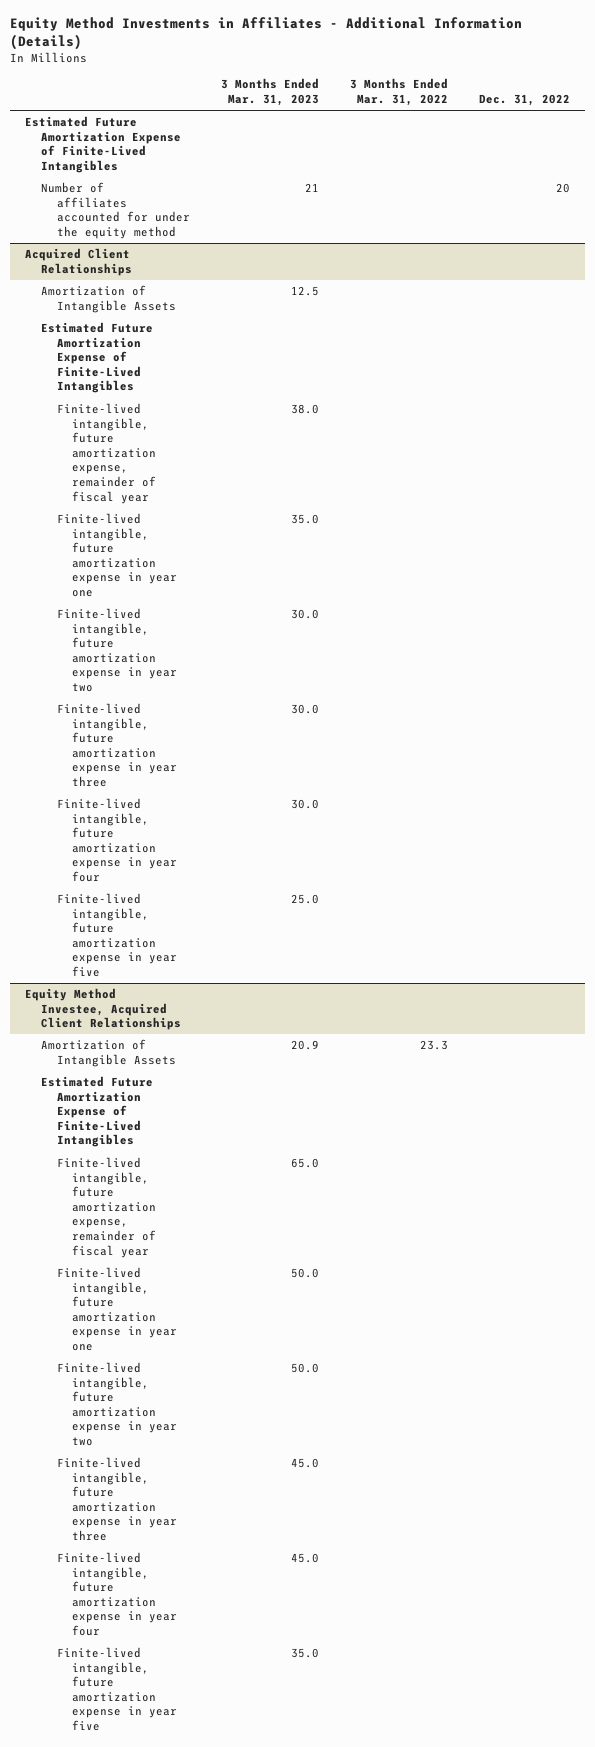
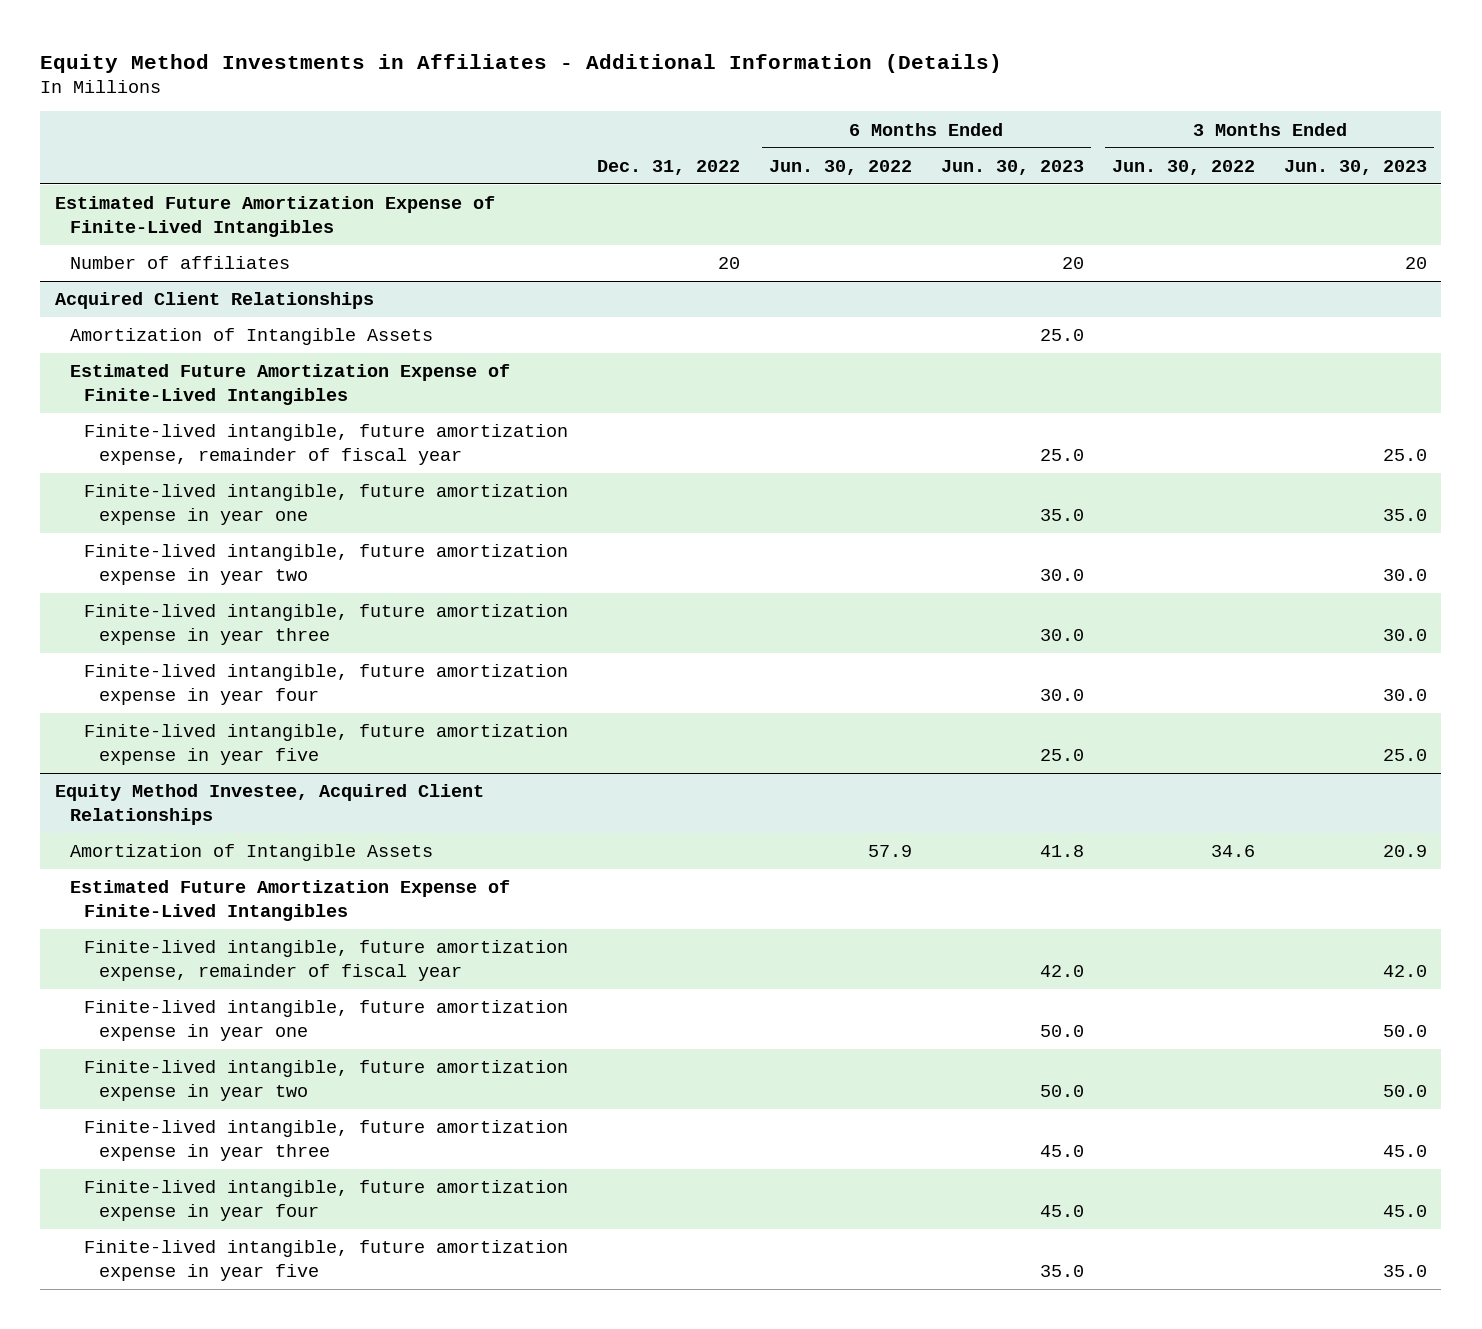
- | 3 Months Ended Mar. 31, 2023 | 3 Months Ended Mar. 31, 2022 | Dec. 31, 2022
+ | Dec. 31, 2022 | 6 Months Ended Jun. 30, 2022 | 6 Months Ended Jun. 30, 2023 | 3 Months Ended Jun. 30, 2022 | 3 Months Ended Jun. 30, 2023
- Number of affiliates accounted for under the equity method | 21 | | 20
+ Number of affiliates | 20 | | 20 | | 20

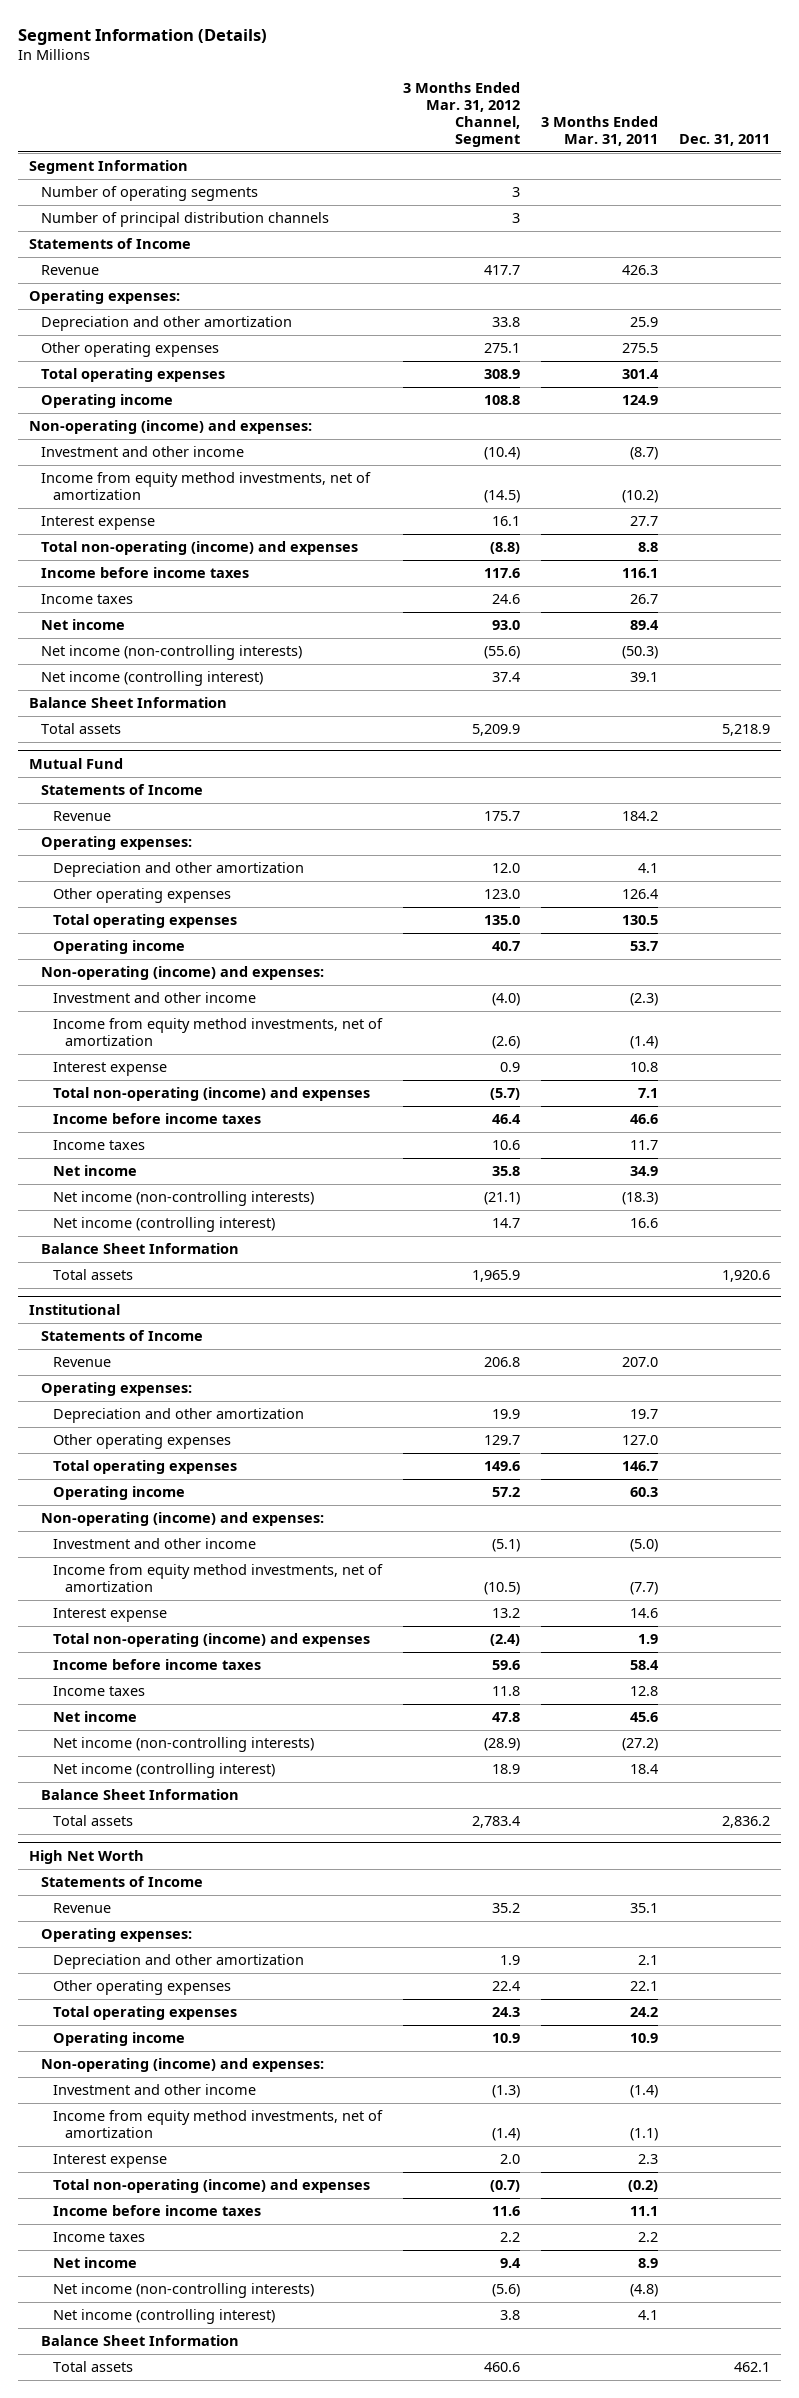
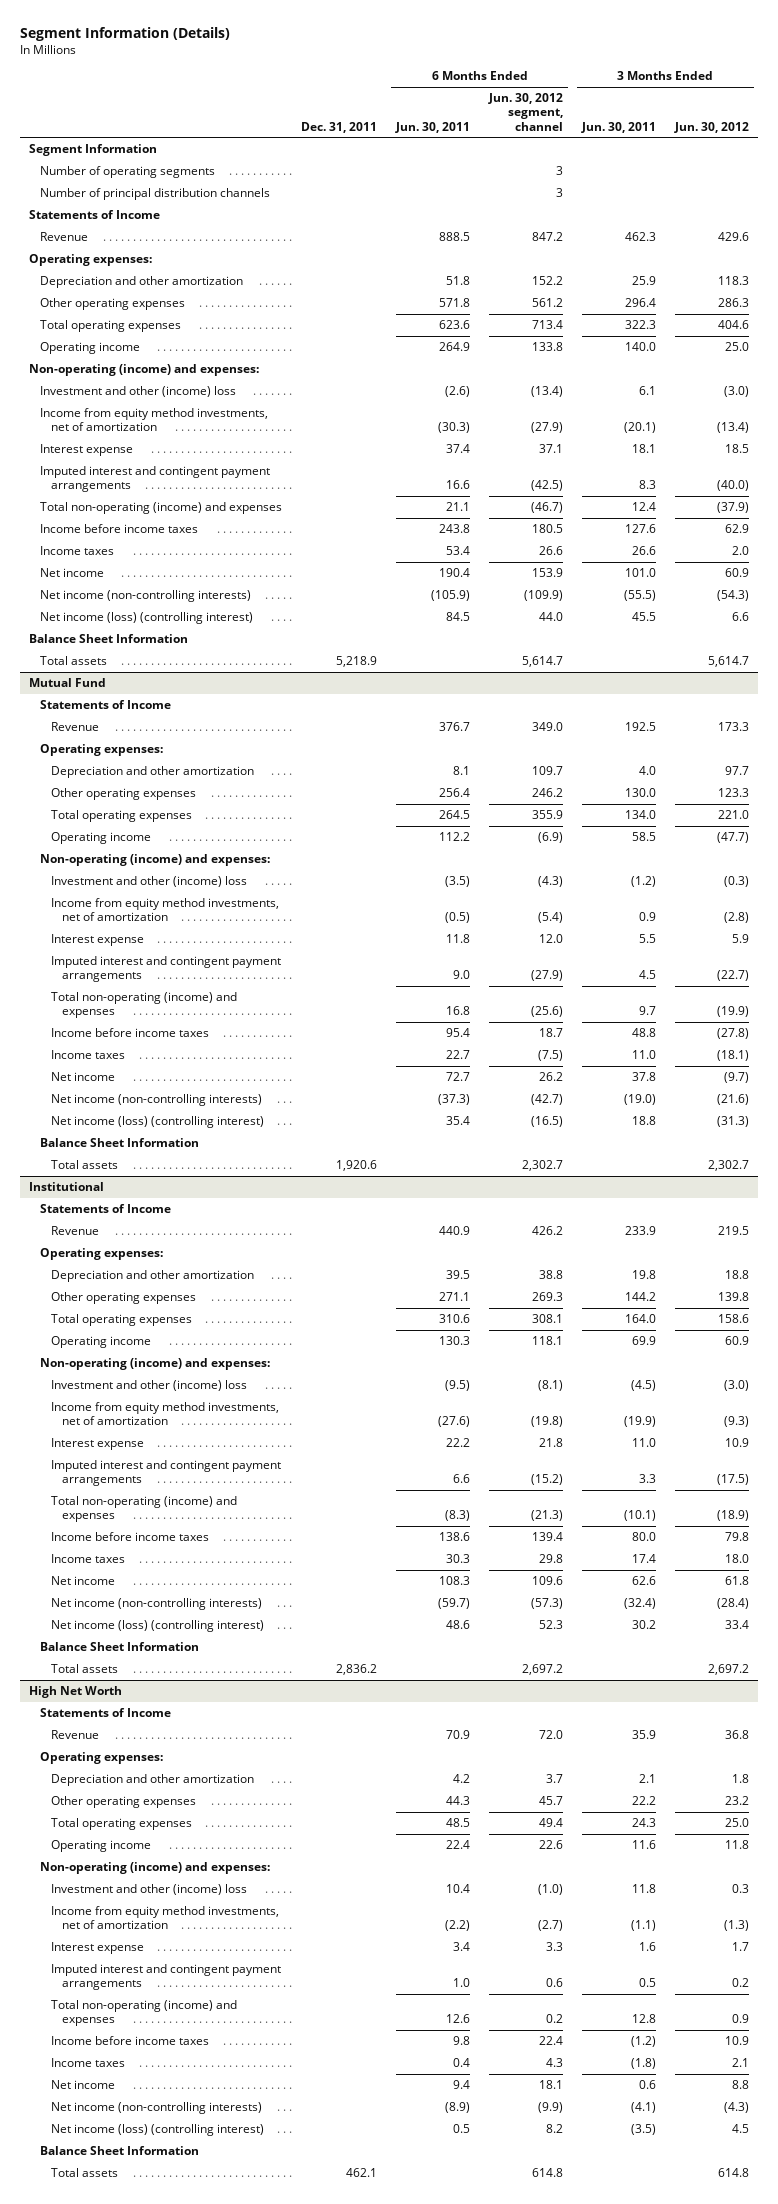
- | 3 Months Ended Mar. 31, 2012 Channel, Segment | 3 Months Ended Mar. 31, 2011 | Dec. 31, 2011
+ | Dec. 31, 2011 | 6 Months Ended Jun. 30, 2011 | 6 Months Ended Jun. 30, 2012 segment, channel | 3 Months Ended Jun. 30, 2011 | 3 Months Ended Jun. 30, 2012
- Investment and other income | (10.4) | (8.7) |
+ Investment and other (income) loss | | (2.6) | (13.4) | 6.1 | (3.0)
+ Imputed interest and contingent payment arrangements | | 16.6 | (42.5) | 8.3 | (40.0)
- Net income (controlling interest) | 37.4 | 39.1 |
+ Net income (loss) (controlling interest) | | 84.5 | 44.0 | 45.5 | 6.6
@ Mutual Fund
- Investment and other income | (4.0) | (2.3) |
+ Investment and other (income) loss | | (3.5) | (4.3) | (1.2) | (0.3)
+ Imputed interest and contingent payment arrangements | | 9.0 | (27.9) | 4.5 | (22.7)
- Net income (controlling interest) | 14.7 | 16.6 |
+ Net income (loss) (controlling interest) | | 35.4 | (16.5) | 18.8 | (31.3)
@ Institutional
- Investment and other income | (5.1) | (5.0) |
+ Investment and other (income) loss | | (9.5) | (8.1) | (4.5) | (3.0)
+ Imputed interest and contingent payment arrangements | | 6.6 | (15.2) | 3.3 | (17.5)
- Net income (controlling interest) | 18.9 | 18.4 |
+ Net income (loss) (controlling interest) | | 48.6 | 52.3 | 30.2 | 33.4
@ High Net Worth
- Investment and other income | (1.3) | (1.4) |
+ Investment and other (income) loss | | 10.4 | (1.0) | 11.8 | 0.3
+ Imputed interest and contingent payment arrangements | | 1.0 | 0.6 | 0.5 | 0.2
- Net income (controlling interest) | 3.8 | 4.1 |
+ Net income (loss) (controlling interest) | | 0.5 | 8.2 | (3.5) | 4.5

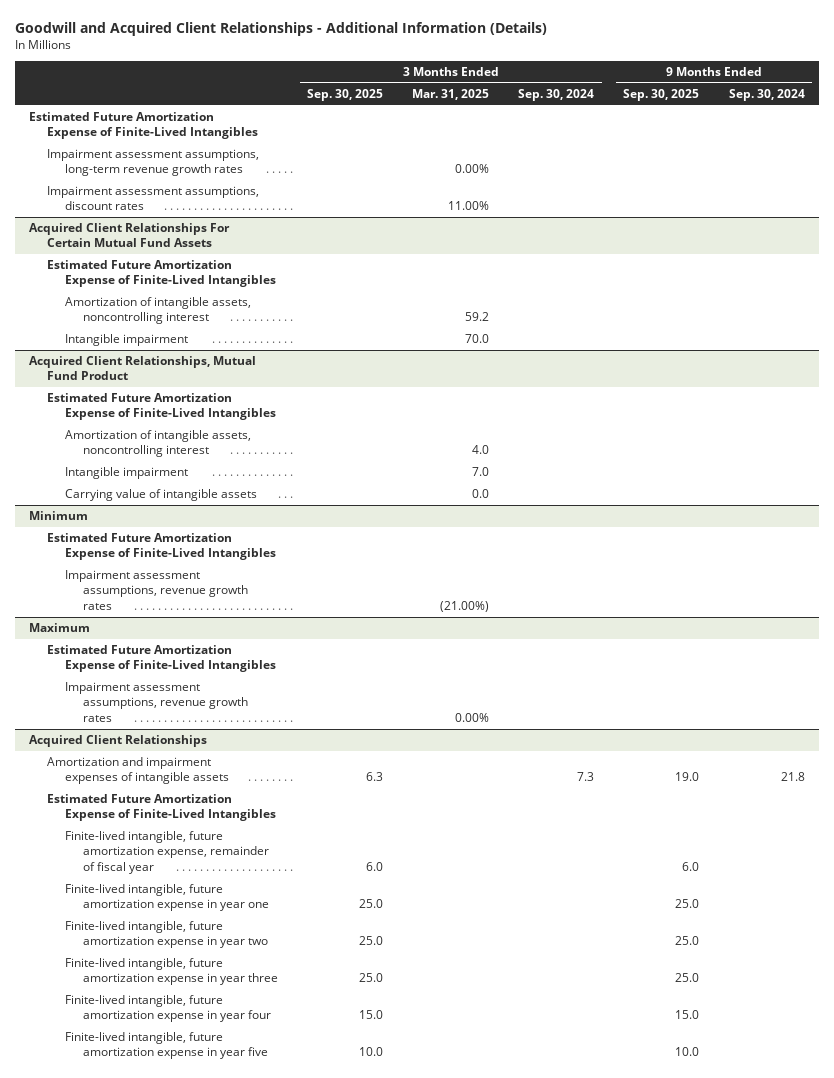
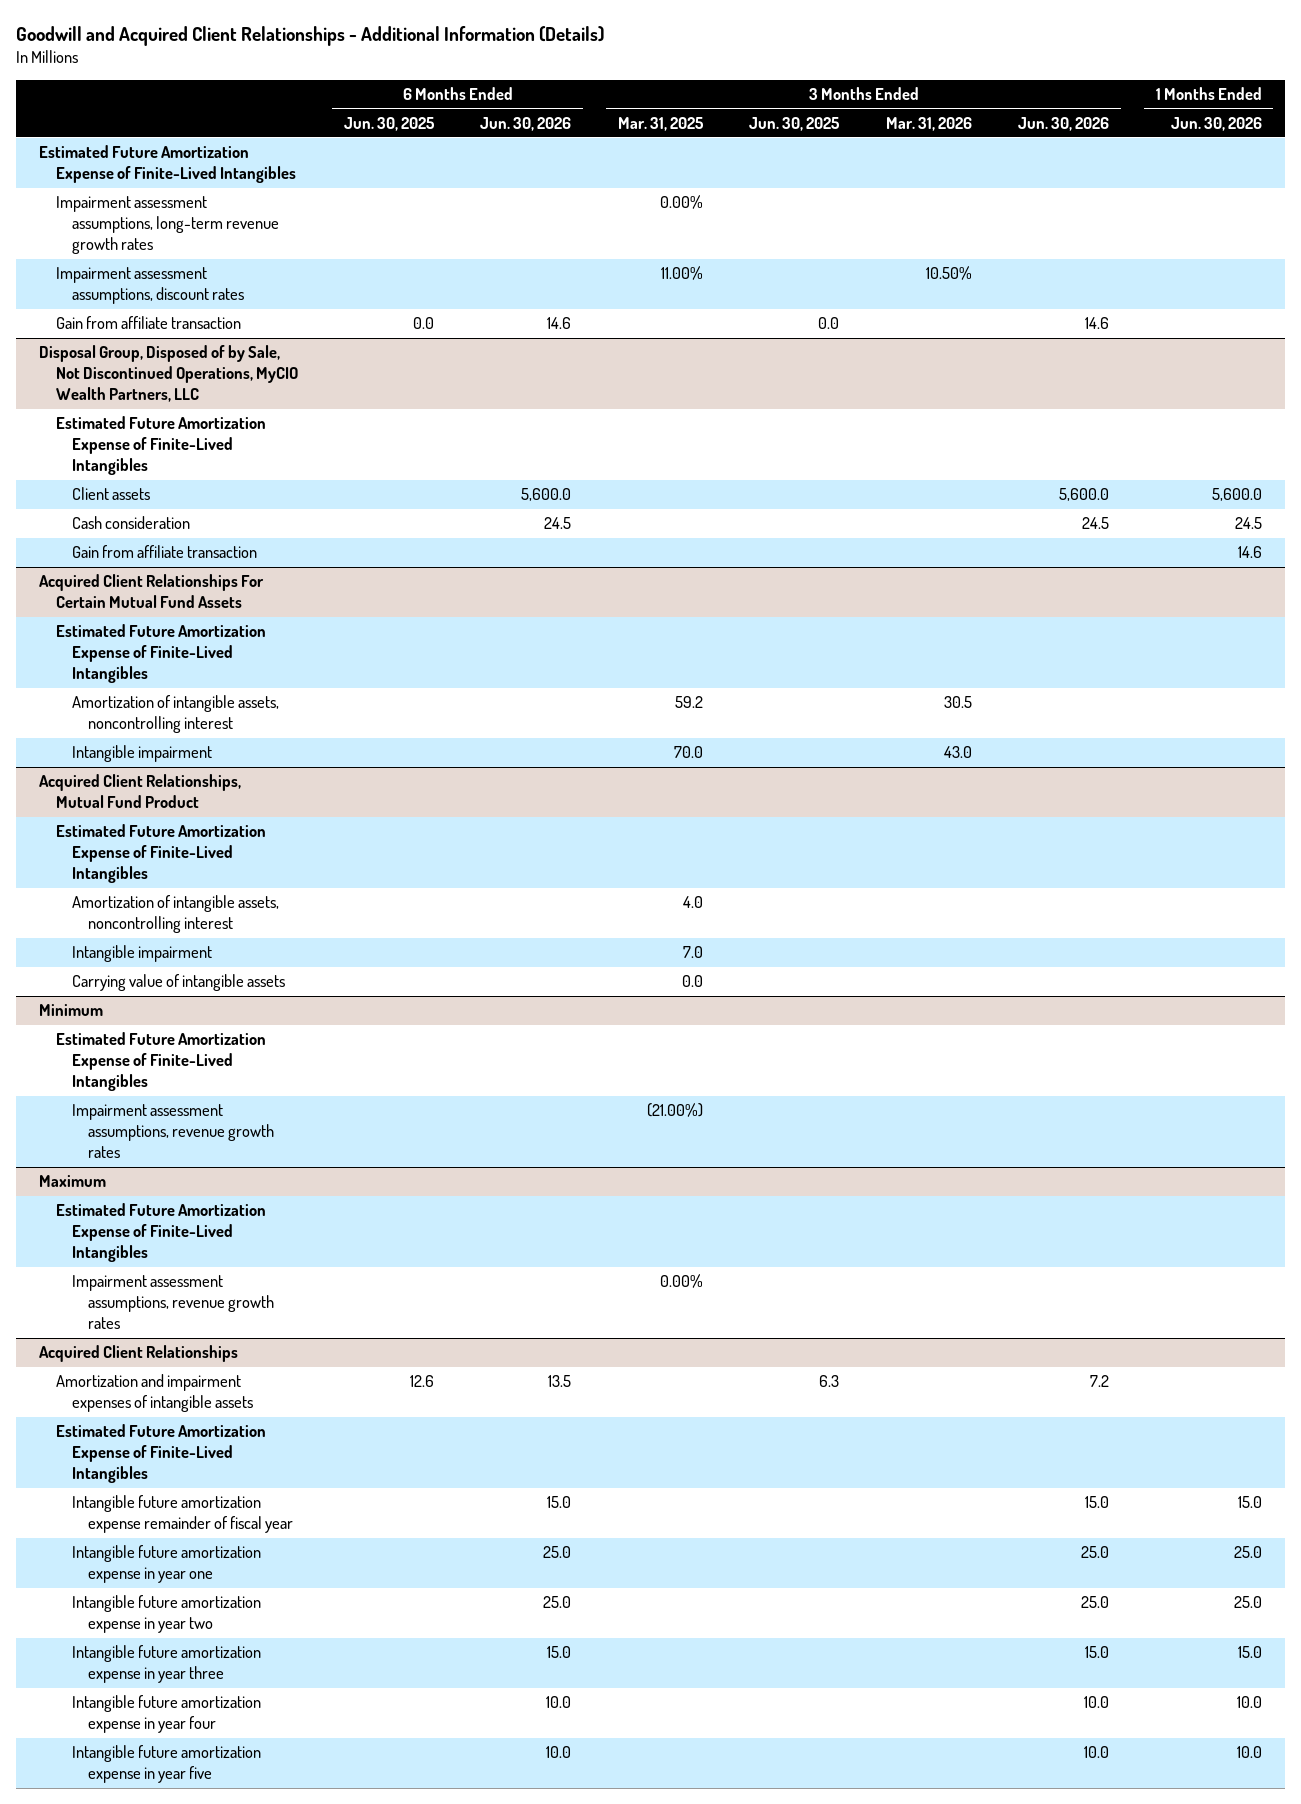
- | 3 Months Ended Sep. 30, 2025 | 3 Months Ended Mar. 31, 2025 | 3 Months Ended Sep. 30, 2024 | 9 Months Ended Sep. 30, 2025 | 9 Months Ended Sep. 30, 2024
+ | 6 Months Ended Jun. 30, 2025 | 6 Months Ended Jun. 30, 2026 | 3 Months Ended Mar. 31, 2025 | 3 Months Ended Jun. 30, 2025 | 3 Months Ended Mar. 31, 2026 | 3 Months Ended Jun. 30, 2026 | 1 Months Ended Jun. 30, 2026
+ Gain from affiliate transaction | 0.0 | 14.6 | | 0.0 | | 14.6 |
+ Disposal Group, Disposed of by Sale, Not Discontinued Operations, MyCIO Wealth Partners, LLC
+ Estimated Future Amortization Expense of Finite-Lived Intangibles
+ Client assets | | 5,600.0 | | | | 5,600.0 | 5,600.0
+ Cash consideration | | 24.5 | | | | 24.5 | 24.5
+ Gain from affiliate transaction | | | | | | | 14.6
@ Acquired Client Relationships
- Finite-lived intangible, future amortization expense, remainder of fiscal year | 6.0 | | | 6.0 |
- Finite-lived intangible, future amortization expense in year one | 25.0 | | | 25.0 |
- Finite-lived intangible, future amortization expense in year two | 25.0 | | | 25.0 |
- Finite-lived intangible, future amortization expense in year three | 25.0 | | | 25.0 |
- Finite-lived intangible, future amortization expense in year four | 15.0 | | | 15.0 |
- Finite-lived intangible, future amortization expense in year five | 10.0 | | | 10.0 |
+ Intangible future amortization expense remainder of fiscal year | | 15.0 | | | | 15.0 | 15.0
+ Intangible future amortization expense in year one | | 25.0 | | | | 25.0 | 25.0
+ Intangible future amortization expense in year two | | 25.0 | | | | 25.0 | 25.0
+ Intangible future amortization expense in year three | | 15.0 | | | | 15.0 | 15.0
+ Intangible future amortization expense in year four | | 10.0 | | | | 10.0 | 10.0
+ Intangible future amortization expense in year five | | 10.0 | | | | 10.0 | 10.0

